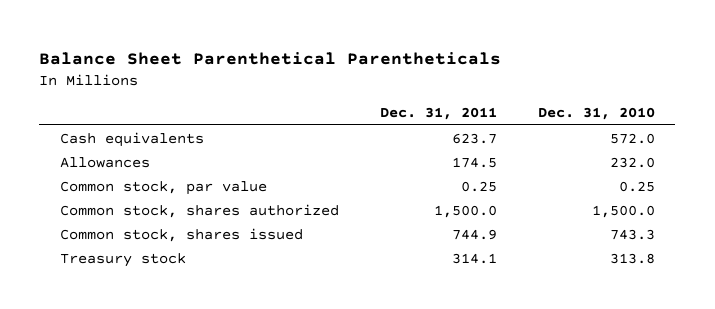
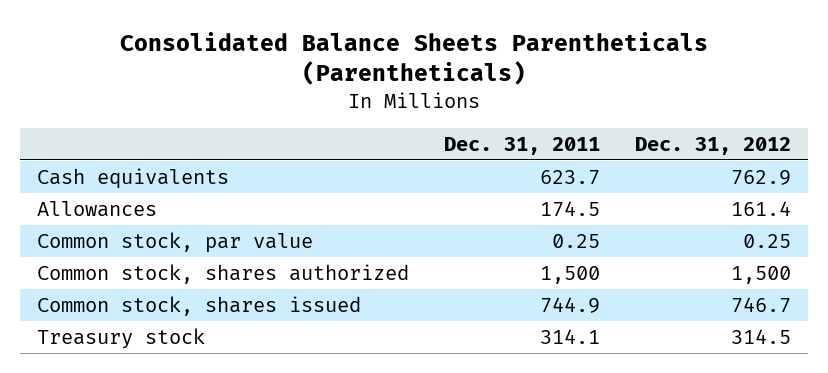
- Balance Sheet Parenthetical Parentheticals
+ Consolidated Balance Sheets Parentheticals (Parentheticals)
- | Dec. 31, 2011 | Dec. 31, 2010
+ | Dec. 31, 2011 | Dec. 31, 2012
- Common stock, shares authorized | 1,500.0 | 1,500.0
+ Common stock, shares authorized | 1,500 | 1,500

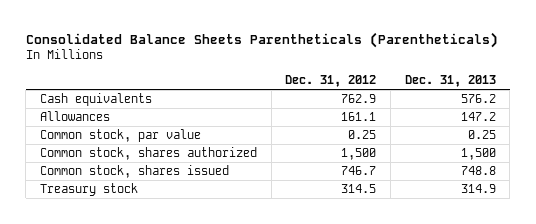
- | Dec. 31, 2011 | Dec. 31, 2012
+ | Dec. 31, 2012 | Dec. 31, 2013
- Allowances | 174.5 | 161.4
+ Allowances | 161.1 | 147.2

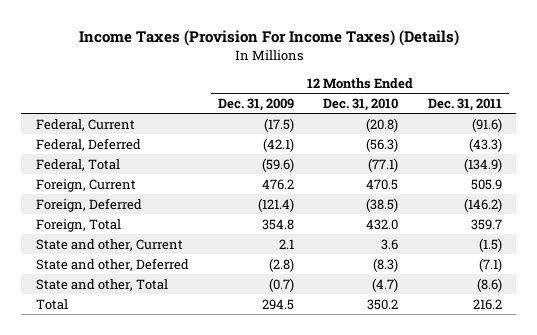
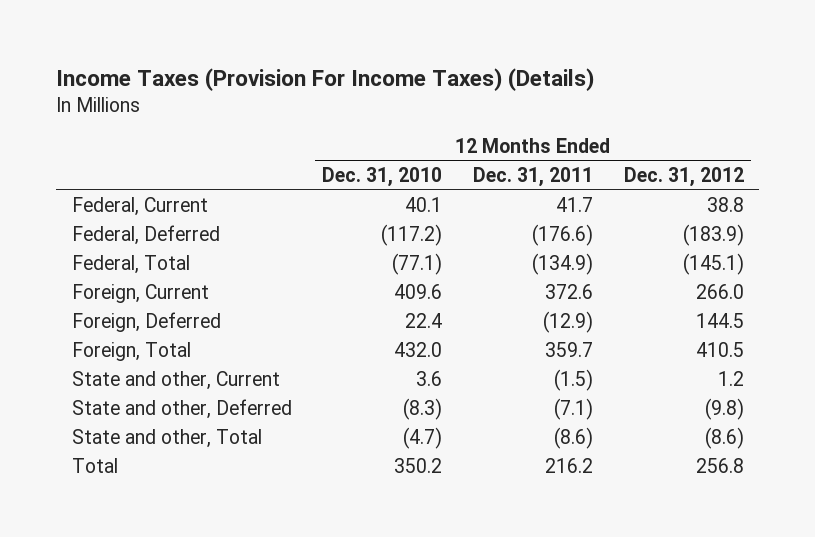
- | 12 Months Ended Dec. 31, 2009 | 12 Months Ended Dec. 31, 2010 | 12 Months Ended Dec. 31, 2011
+ | 12 Months Ended Dec. 31, 2010 | 12 Months Ended Dec. 31, 2011 | 12 Months Ended Dec. 31, 2012
- Federal, Current | (17.5) | (20.8) | (91.6)
- Federal, Deferred | (42.1) | (56.3) | (43.3)
+ Federal, Current | 40.1 | 41.7 | 38.8
+ Federal, Deferred | (117.2) | (176.6) | (183.9)
- Foreign, Current | 476.2 | 470.5 | 505.9
- Foreign, Deferred | (121.4) | (38.5) | (146.2)
+ Foreign, Current | 409.6 | 372.6 | 266.0
+ Foreign, Deferred | 22.4 | (12.9) | 144.5

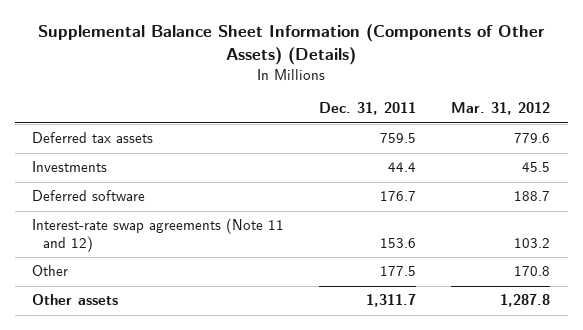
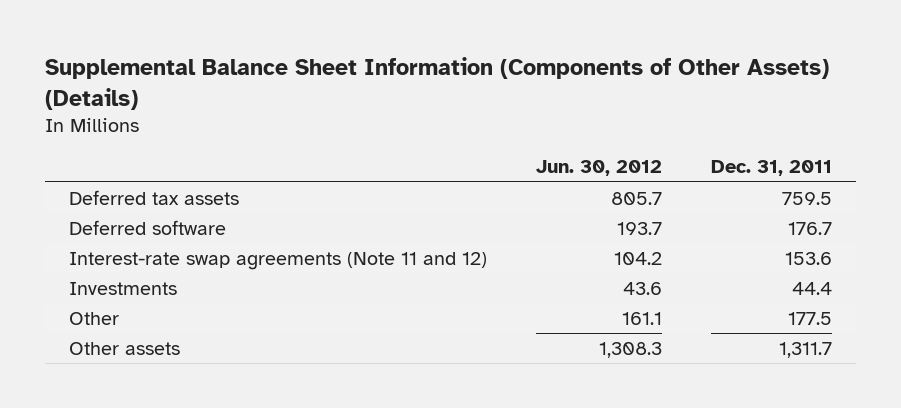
- | Dec. 31, 2011 | Mar. 31, 2012
+ | Jun. 30, 2012 | Dec. 31, 2011
moved down: Investments | 43.6 | 44.4

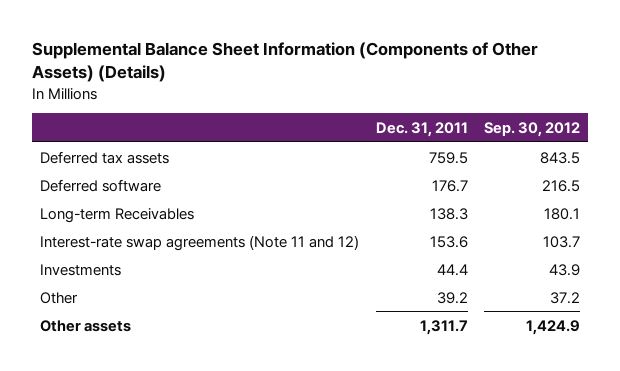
- | Jun. 30, 2012 | Dec. 31, 2011
+ | Dec. 31, 2011 | Sep. 30, 2012
+ Long-term Receivables | 138.3 | 180.1
- Other | 161.1 | 177.5
+ Other | 39.2 | 37.2

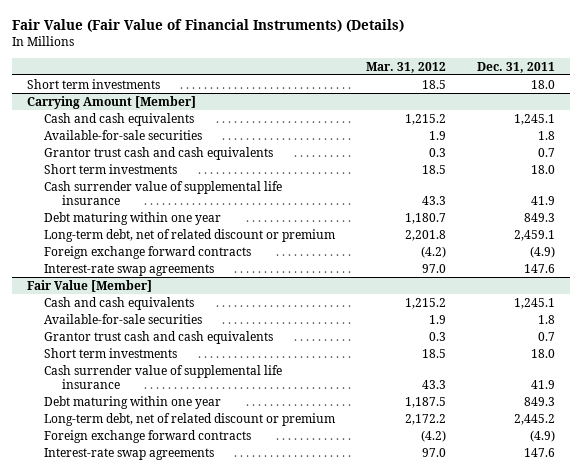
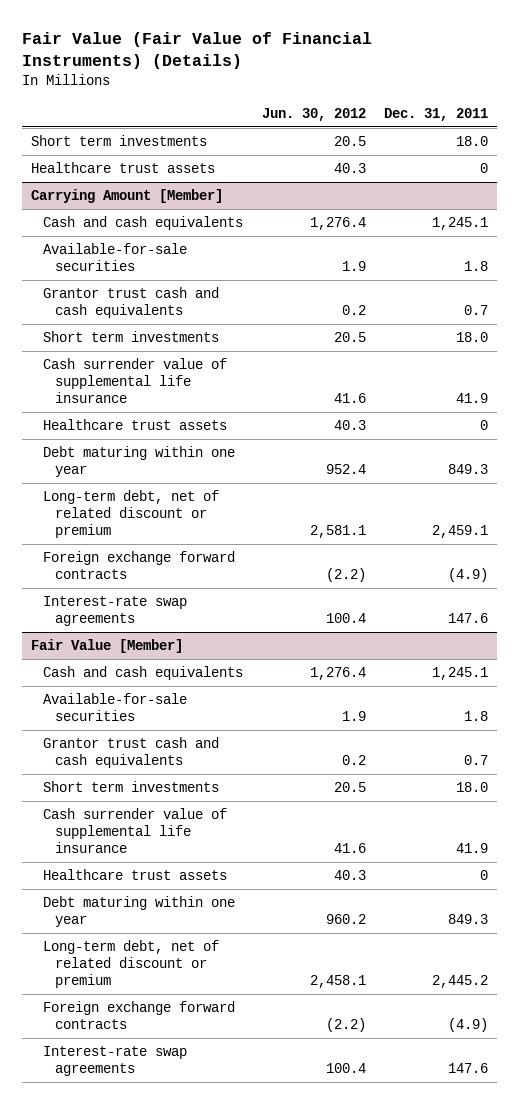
- | Mar. 31, 2012 | Dec. 31, 2011
+ | Jun. 30, 2012 | Dec. 31, 2011
+ Healthcare trust assets | 40.3 | 0
@ Carrying Amount [Member]
+ Healthcare trust assets | 40.3 | 0
@ Fair Value [Member]
+ Healthcare trust assets | 40.3 | 0

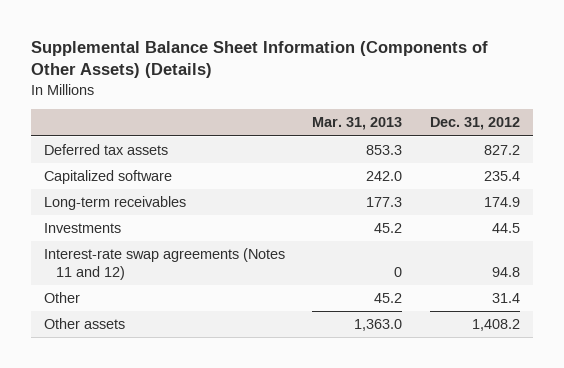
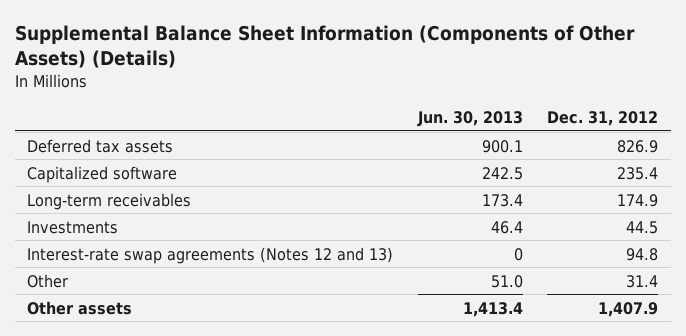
- | Mar. 31, 2013 | Dec. 31, 2012
+ | Jun. 30, 2013 | Dec. 31, 2012
- Deferred tax assets | 853.3 | 827.2
+ Deferred tax assets | 900.1 | 826.9
- Interest-rate swap agreements (Notes 11 and 12) | 0 | 94.8
+ Interest-rate swap agreements (Notes 12 and 13) | 0 | 94.8
- Other assets | 1,363.0 | 1,408.2
+ Other assets | 1,413.4 | 1,407.9

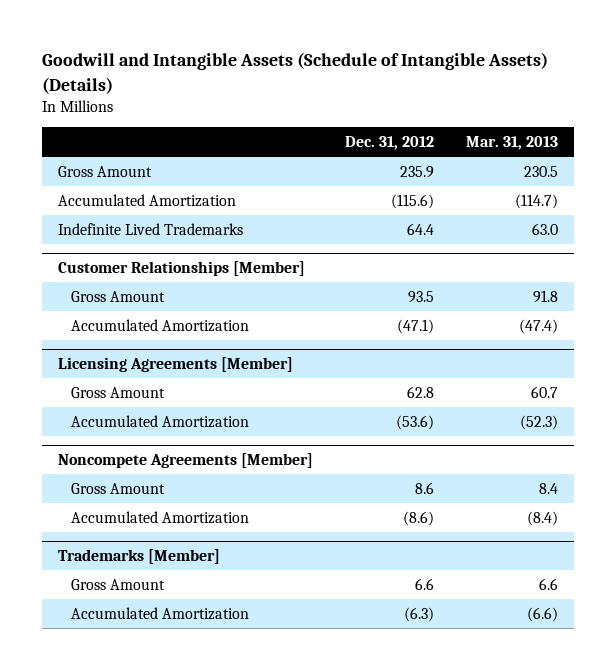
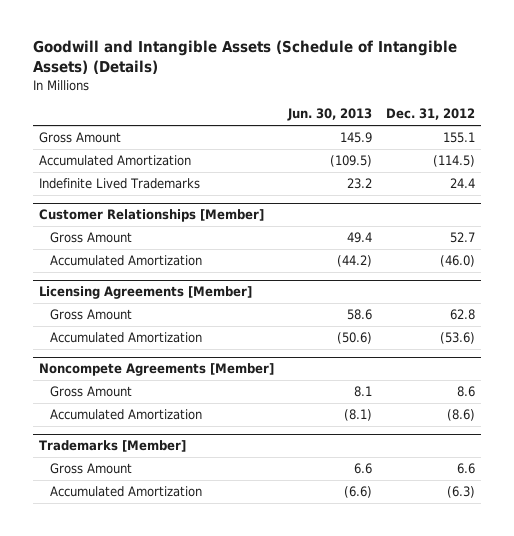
- | Dec. 31, 2012 | Mar. 31, 2013
+ | Jun. 30, 2013 | Dec. 31, 2012
- Gross Amount | 235.9 | 230.5
- Accumulated Amortization | (115.6) | (114.7)
- Indefinite Lived Trademarks | 64.4 | 63.0
+ Gross Amount | 145.9 | 155.1
+ Accumulated Amortization | (109.5) | (114.5)
+ Indefinite Lived Trademarks | 23.2 | 24.4
@ Customer Relationships [Member]
- Gross Amount | 93.5 | 91.8
- Accumulated Amortization | (47.1) | (47.4)
+ Gross Amount | 49.4 | 52.7
+ Accumulated Amortization | (44.2) | (46.0)

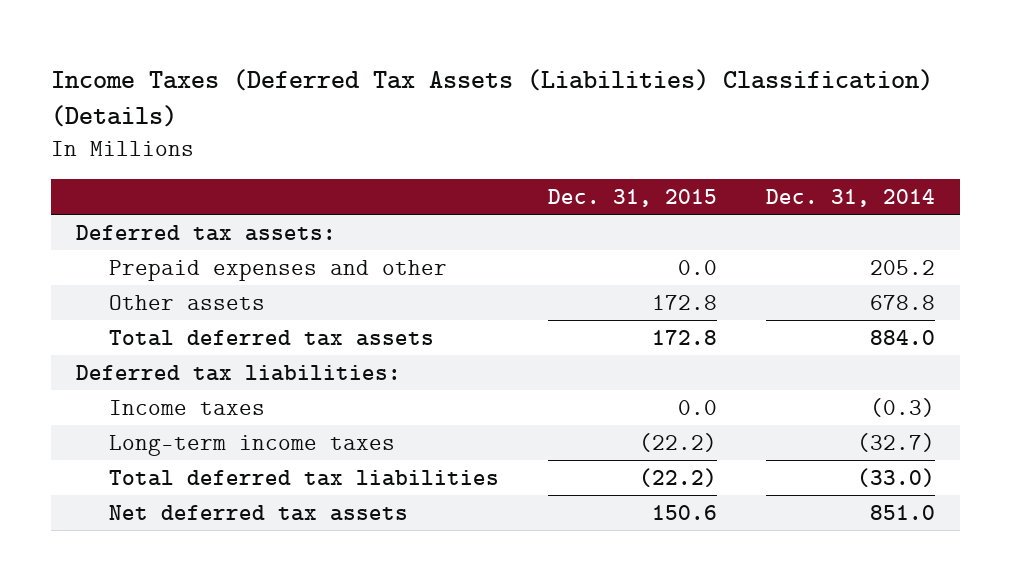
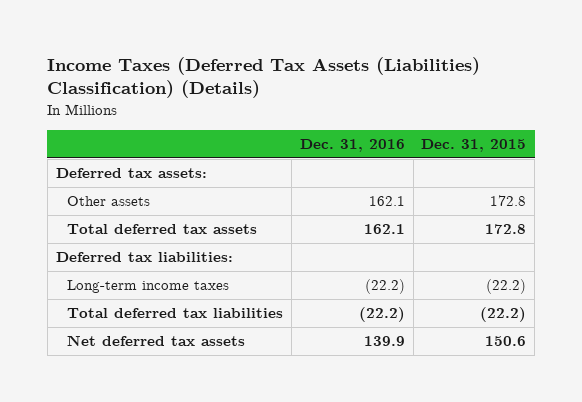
- | Dec. 31, 2015 | Dec. 31, 2014
+ | Dec. 31, 2016 | Dec. 31, 2015
- Prepaid expenses and other | 0.0 | 205.2
- Income taxes | 0.0 | (0.3)

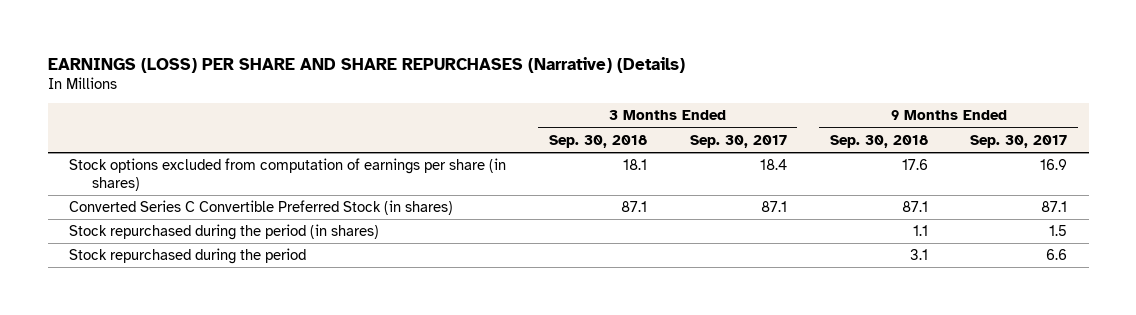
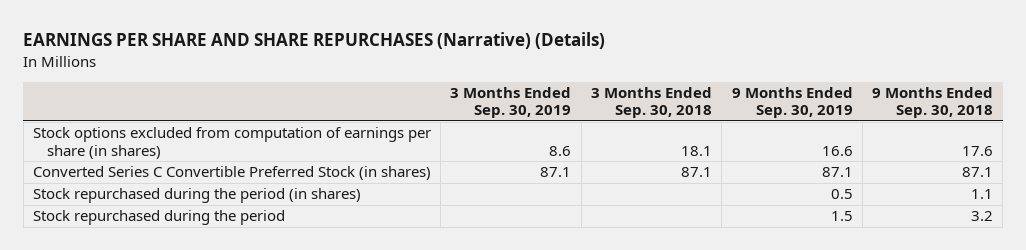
- EARNINGS (LOSS) PER SHARE AND SHARE REPURCHASES (Narrative) (Details)
+ EARNINGS PER SHARE AND SHARE REPURCHASES (Narrative) (Details)
- | 3 Months Ended Sep. 30, 2018 | 3 Months Ended Sep. 30, 2017 | 9 Months Ended Sep. 30, 2018 | 9 Months Ended Sep. 30, 2017
+ | 3 Months Ended Sep. 30, 2019 | 3 Months Ended Sep. 30, 2018 | 9 Months Ended Sep. 30, 2019 | 9 Months Ended Sep. 30, 2018
- Stock repurchased during the period | | | 3.1 | 6.6
+ Stock repurchased during the period | | | 1.5 | 3.2

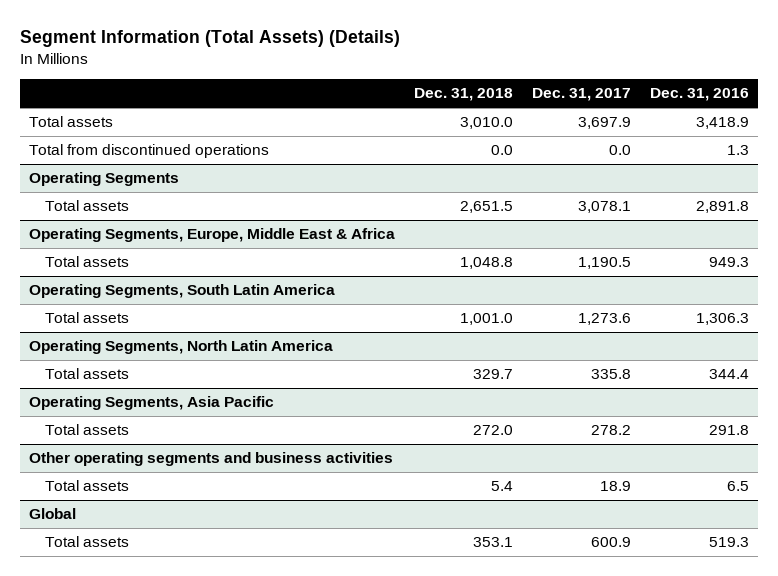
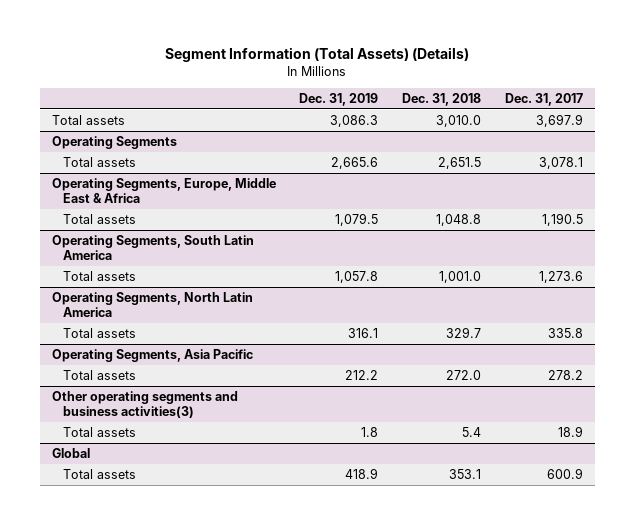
- | Dec. 31, 2018 | Dec. 31, 2017 | Dec. 31, 2016
+ | Dec. 31, 2019 | Dec. 31, 2018 | Dec. 31, 2017
- Total from discontinued operations | 0.0 | 0.0 | 1.3
- Other operating segments and business activities
+ Other operating segments and business activities(3)

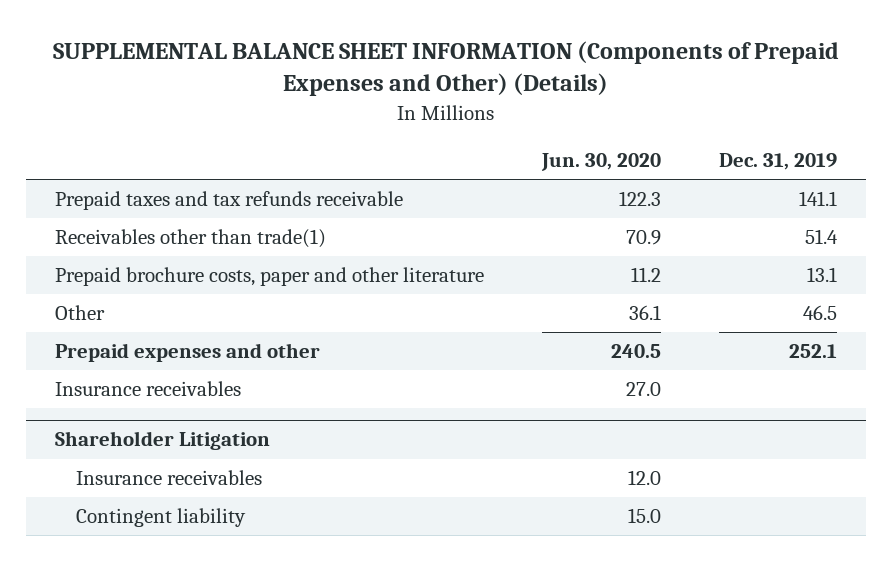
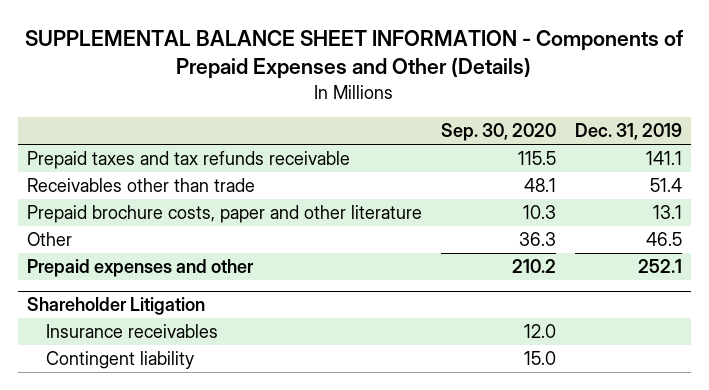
- SUPPLEMENTAL BALANCE SHEET INFORMATION (Components of Prepaid Expenses and Other) (Details)
+ SUPPLEMENTAL BALANCE SHEET INFORMATION - Components of Prepaid Expenses and Other (Details)
- | Jun. 30, 2020 | Dec. 31, 2019
+ | Sep. 30, 2020 | Dec. 31, 2019
- Receivables other than trade(1) | 70.9 | 51.4
+ Receivables other than trade | 48.1 | 51.4
- Insurance receivables | 27.0 |

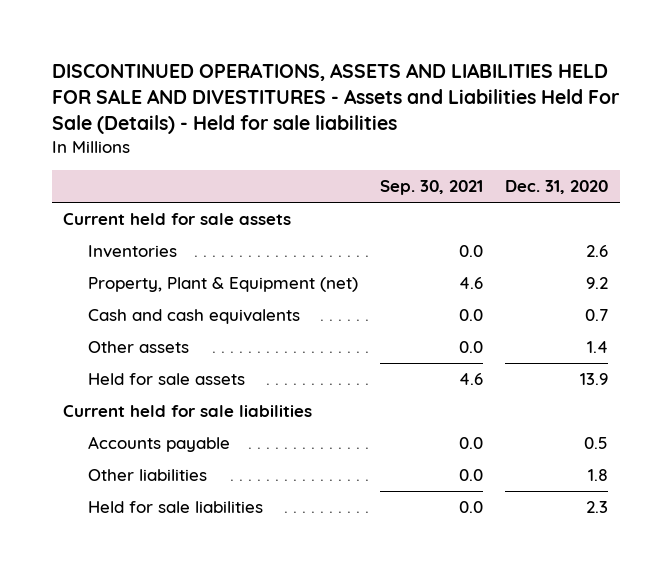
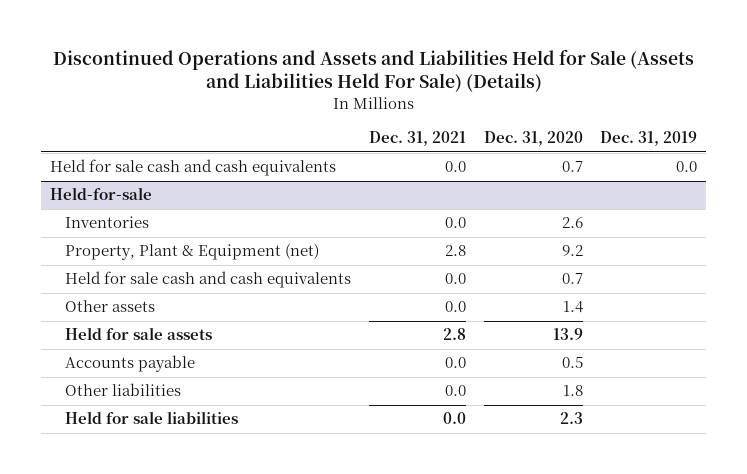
- DISCONTINUED OPERATIONS, ASSETS AND LIABILITIES HELD FOR SALE AND DIVESTITURES - Assets and Liabilities Held For Sale (Details) - Held for sale liabilities
+ Discontinued Operations and Assets and Liabilities Held for Sale (Assets and Liabilities Held For Sale) (Details)
- | Sep. 30, 2021 | Dec. 31, 2020
+ | Dec. 31, 2021 | Dec. 31, 2020 | Dec. 31, 2019
- Current held for sale assets
+ Held for sale cash and cash equivalents | 0.0 | 0.7 | 0.0
+ Held-for-sale
- Cash and cash equivalents | 0.0 | 0.7
+ Held for sale cash and cash equivalents | 0.0 | 0.7 |
- Current held for sale liabilities

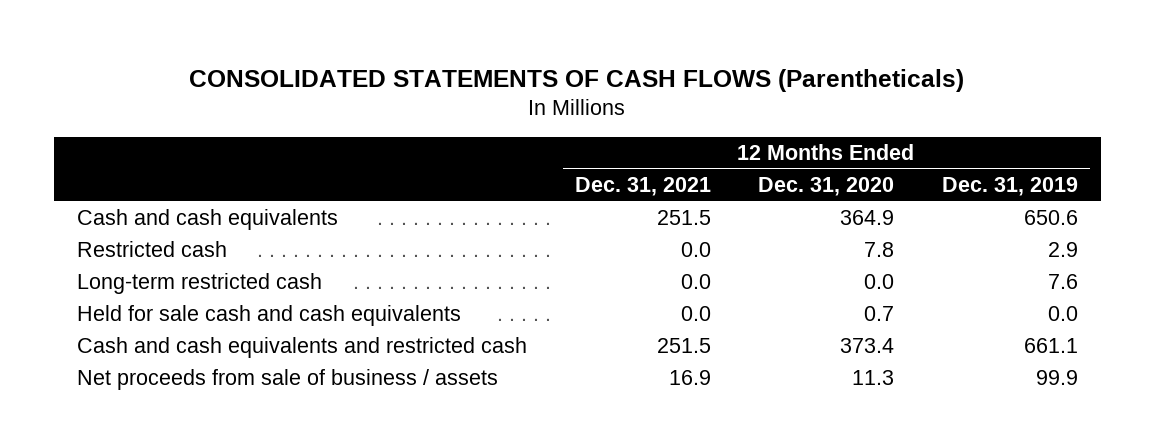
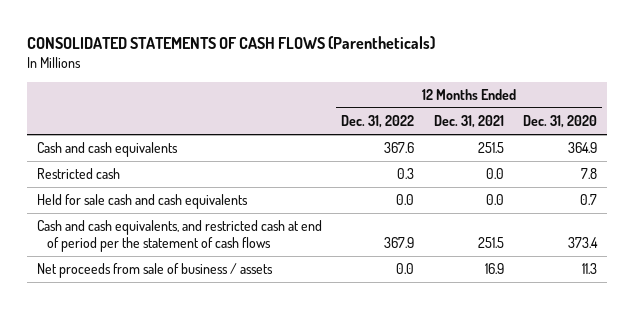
- | 12 Months Ended Dec. 31, 2021 | 12 Months Ended Dec. 31, 2020 | 12 Months Ended Dec. 31, 2019
+ | 12 Months Ended Dec. 31, 2022 | 12 Months Ended Dec. 31, 2021 | 12 Months Ended Dec. 31, 2020
- Long-term restricted cash | 0.0 | 0.0 | 7.6
- Cash and cash equivalents and restricted cash | 251.5 | 373.4 | 661.1
+ Cash and cash equivalents, and restricted cash at end of period per the statement of cash flows | 367.9 | 251.5 | 373.4

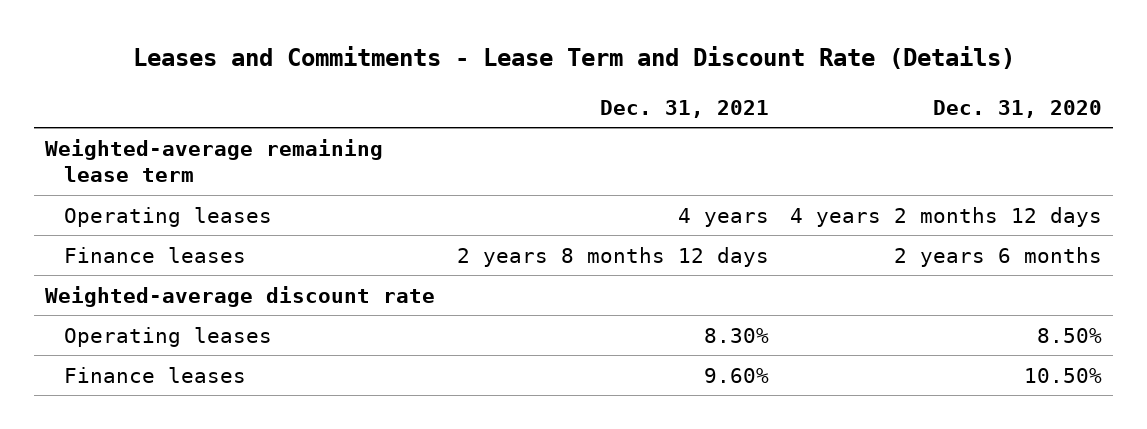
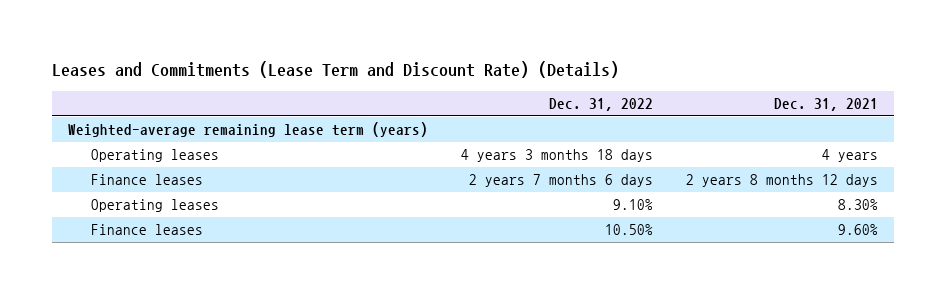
- Leases and Commitments - Lease Term and Discount Rate (Details)
+ Leases and Commitments (Lease Term and Discount Rate) (Details)
- | Dec. 31, 2021 | Dec. 31, 2020
+ | Dec. 31, 2022 | Dec. 31, 2021
- Weighted-average remaining lease term
+ Weighted-average remaining lease term (years)
- Weighted-average discount rate

